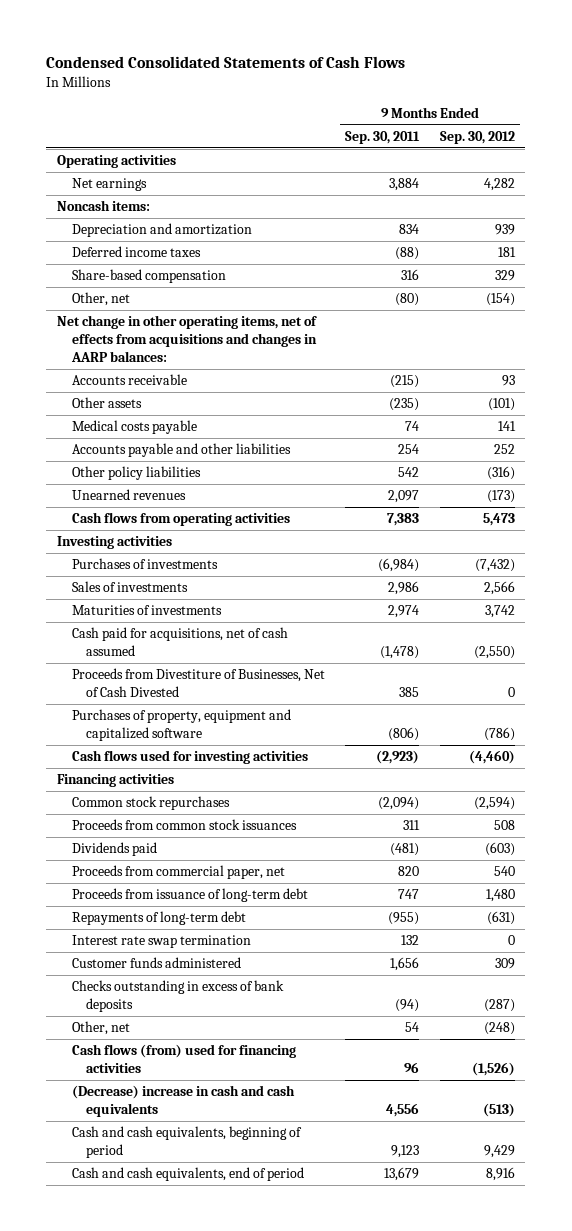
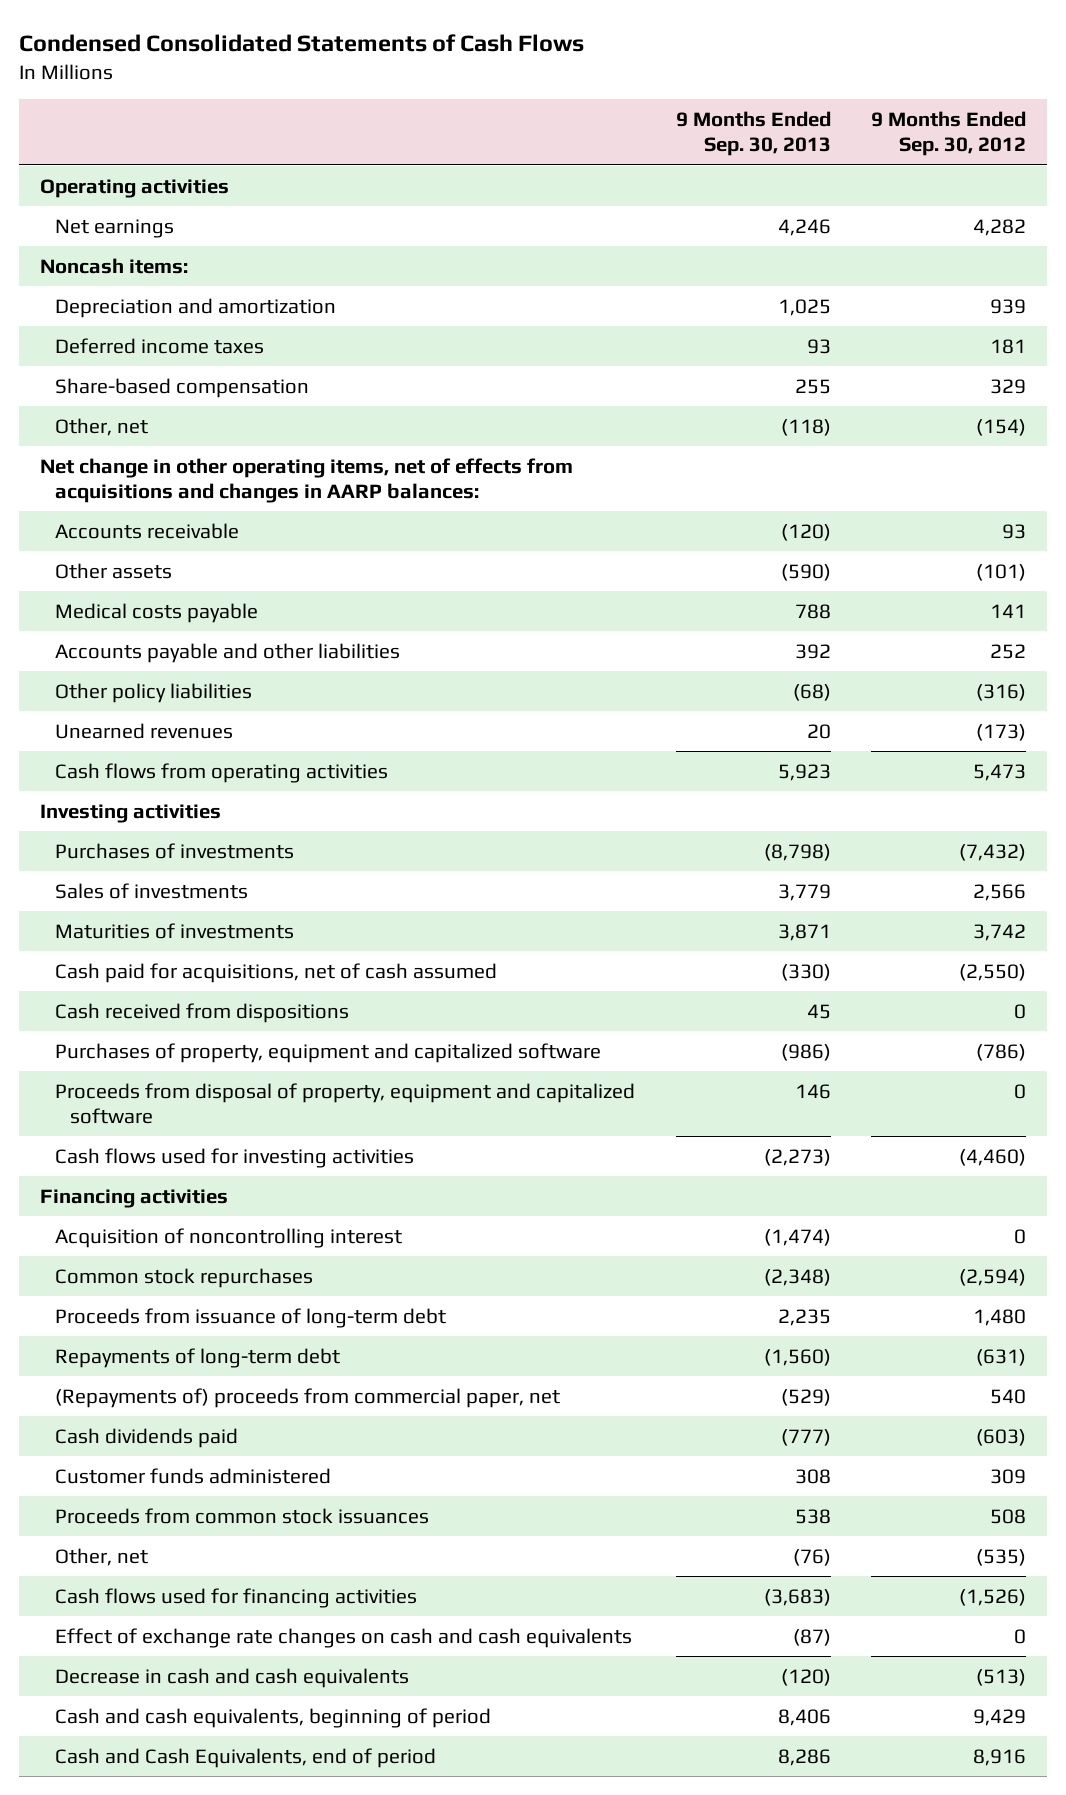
- | 9 Months Ended Sep. 30, 2011 | 9 Months Ended Sep. 30, 2012
+ | 9 Months Ended Sep. 30, 2013 | 9 Months Ended Sep. 30, 2012
- Proceeds from Divestiture of Businesses, Net of Cash Divested | 385 | 0
+ Cash received from dispositions | 45 | 0
+ Proceeds from disposal of property, equipment and capitalized software | 146 | 0
+ Acquisition of noncontrolling interest | (1,474) | 0
- Dividends paid | (481) | (603)
- Proceeds from commercial paper, net | 820 | 540
- Interest rate swap termination | 132 | 0
+ (Repayments of) proceeds from commercial paper, net | (529) | 540
+ Cash dividends paid | (777) | (603)
- Checks outstanding in excess of bank deposits | (94) | (287)
- Other, net | 54 | (248)
- Cash flows (from) used for financing activities | 96 | (1,526)
- (Decrease) increase in cash and cash equivalents | 4,556 | (513)
moved down: Proceeds from common stock issuances | 538 | 508
+ Other, net | (76) | (535)
+ Cash flows used for financing activities | (3,683) | (1,526)
+ Effect of exchange rate changes on cash and cash equivalents | (87) | 0
+ Decrease in cash and cash equivalents | (120) | (513)
- Cash and cash equivalents, end of period | 13,679 | 8,916
+ Cash and Cash Equivalents, end of period | 8,286 | 8,916

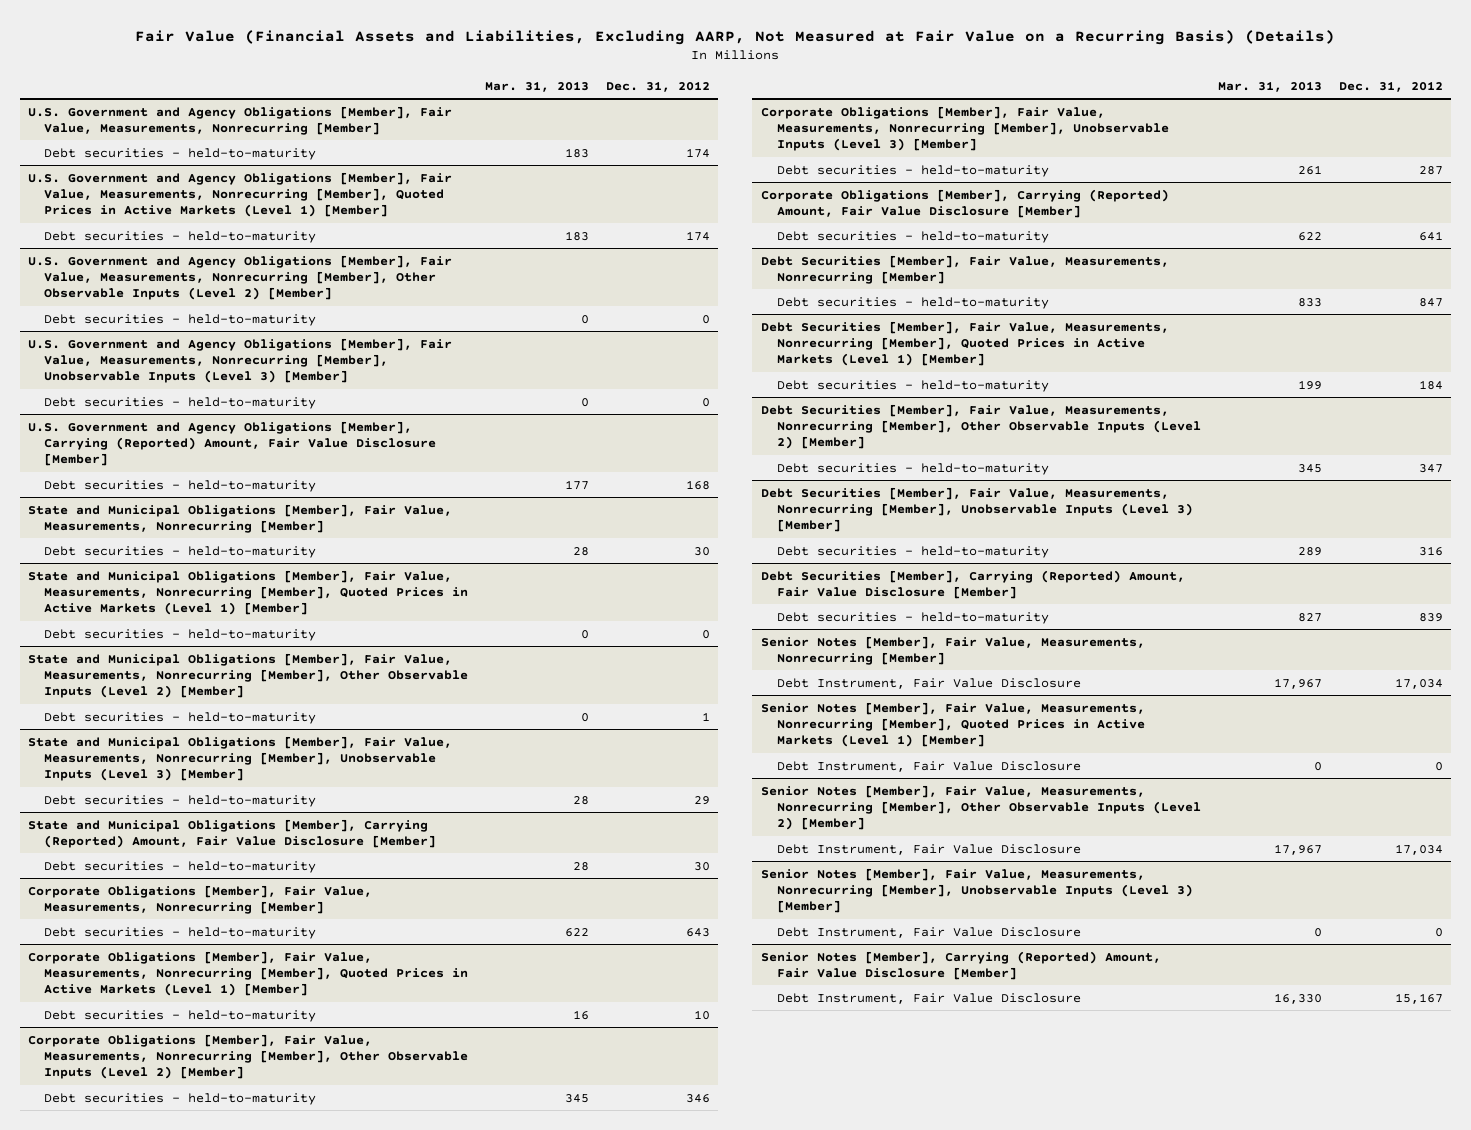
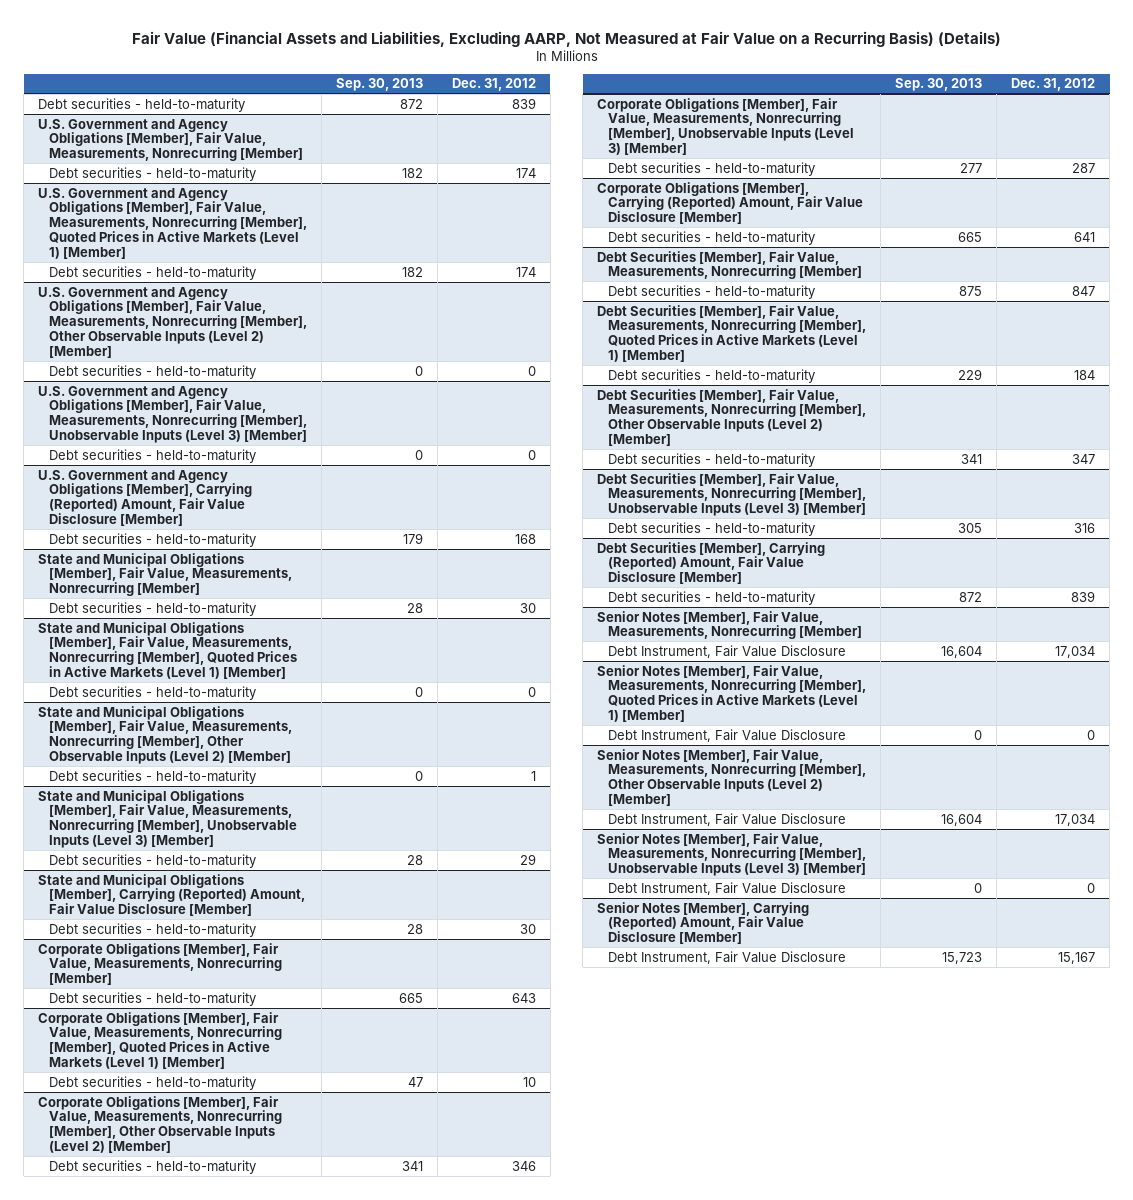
- | Mar. 31, 2013 | Dec. 31, 2012
+ | Sep. 30, 2013 | Dec. 31, 2012
+ Debt securities - held-to-maturity | 872 | 839

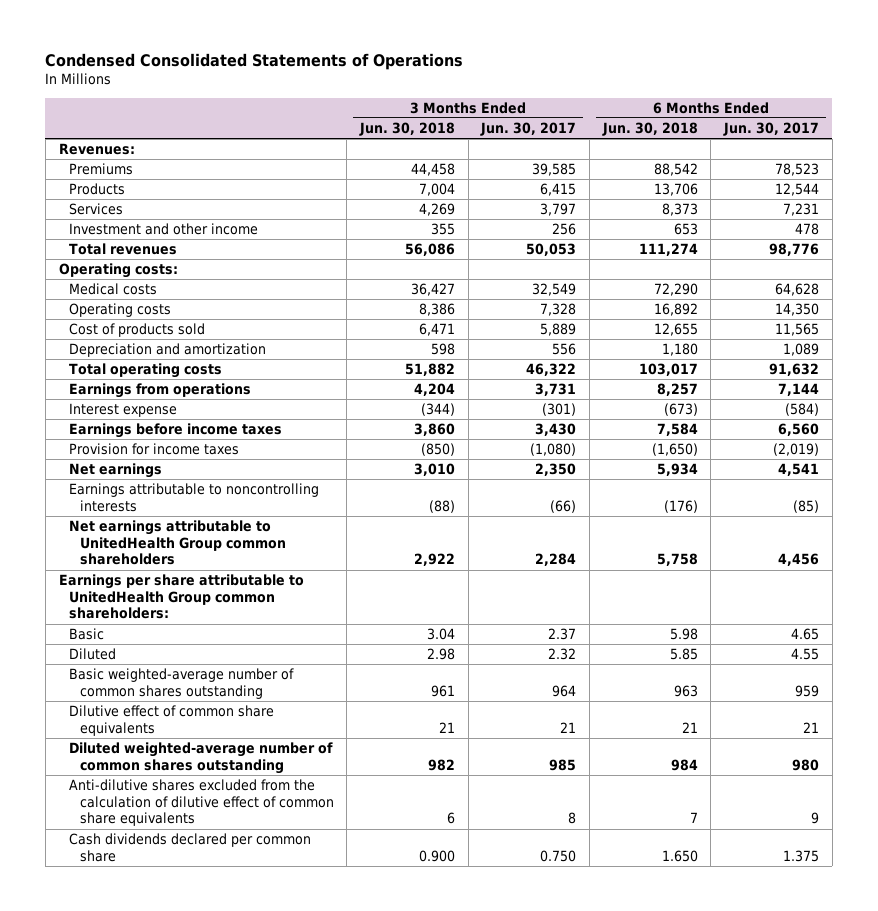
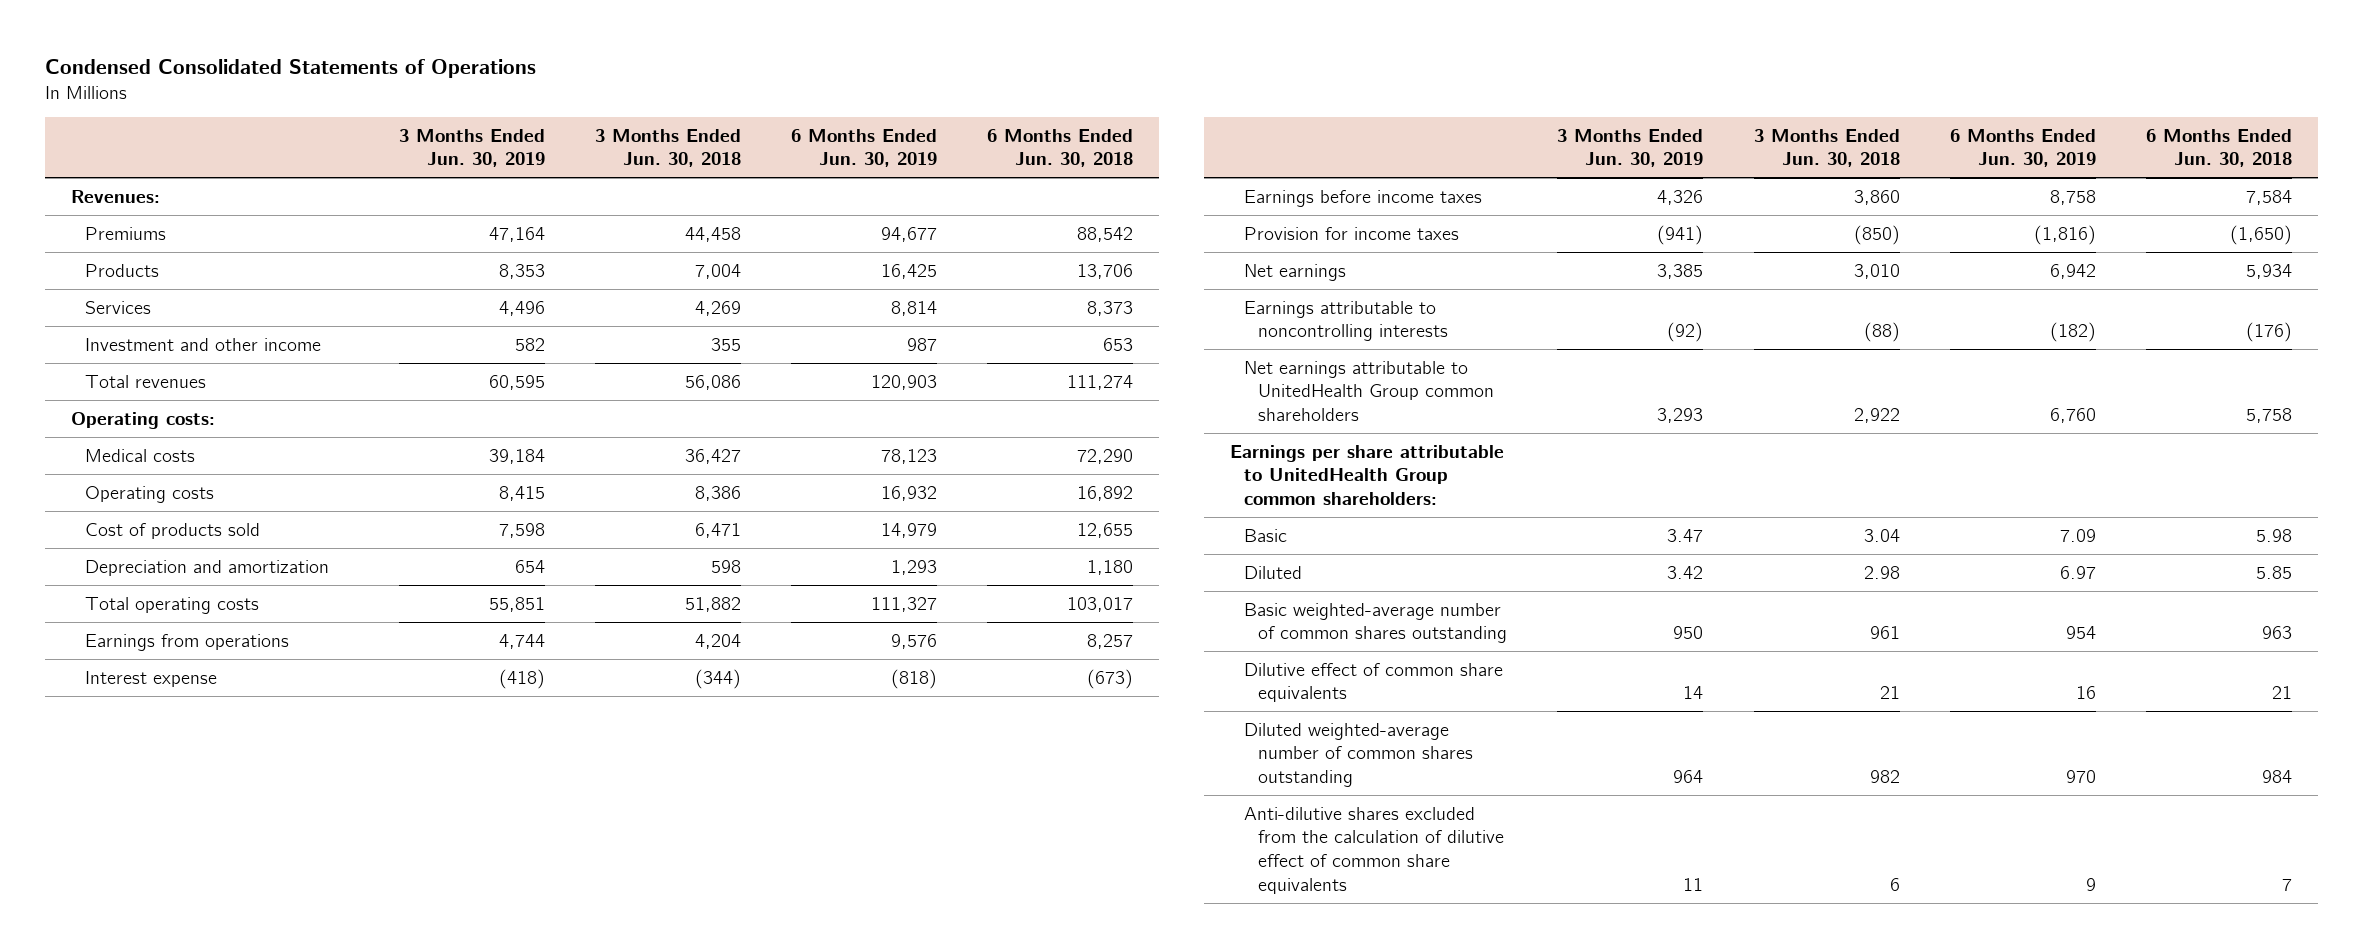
- | 3 Months Ended Jun. 30, 2018 | 3 Months Ended Jun. 30, 2017 | 6 Months Ended Jun. 30, 2018 | 6 Months Ended Jun. 30, 2017
+ | 3 Months Ended Jun. 30, 2019 | 3 Months Ended Jun. 30, 2018 | 6 Months Ended Jun. 30, 2019 | 6 Months Ended Jun. 30, 2018
- Cash dividends declared per common share | 0.900 | 0.750 | 1.650 | 1.375

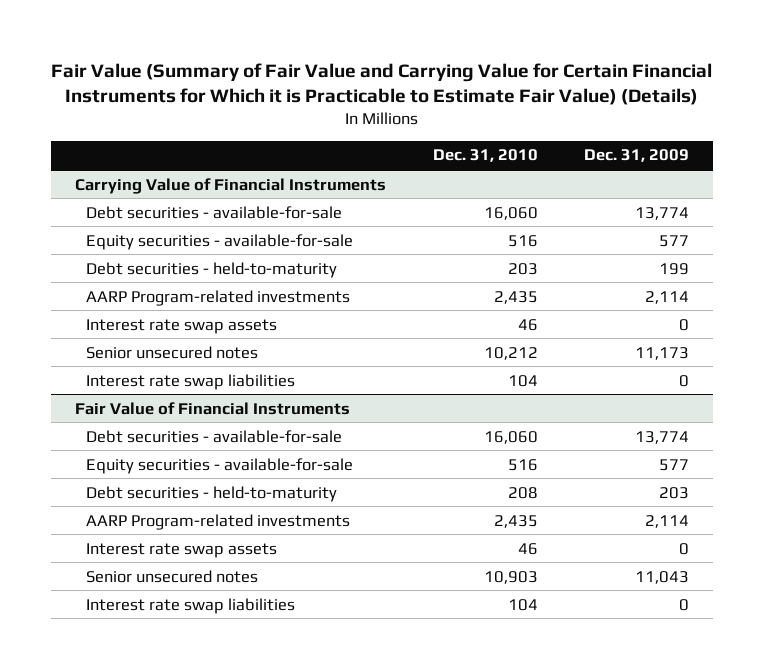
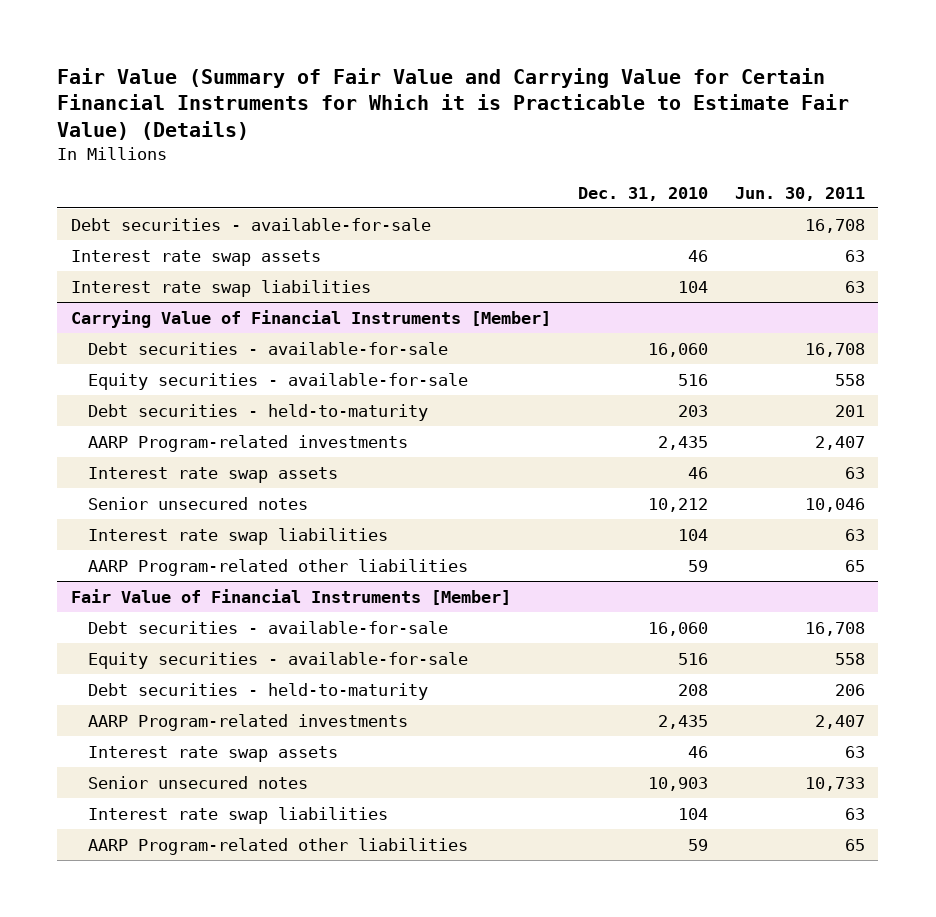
- | Dec. 31, 2010 | Dec. 31, 2009
+ | Dec. 31, 2010 | Jun. 30, 2011
- Carrying Value of Financial Instruments
+ Debt securities - available-for-sale | | 16,708
+ Interest rate swap assets | 46 | 63
+ Interest rate swap liabilities | 104 | 63
+ Carrying Value of Financial Instruments [Member]
- Fair Value of Financial Instruments
+ AARP Program-related other liabilities | 59 | 65
+ Fair Value of Financial Instruments [Member]
+ AARP Program-related other liabilities | 59 | 65

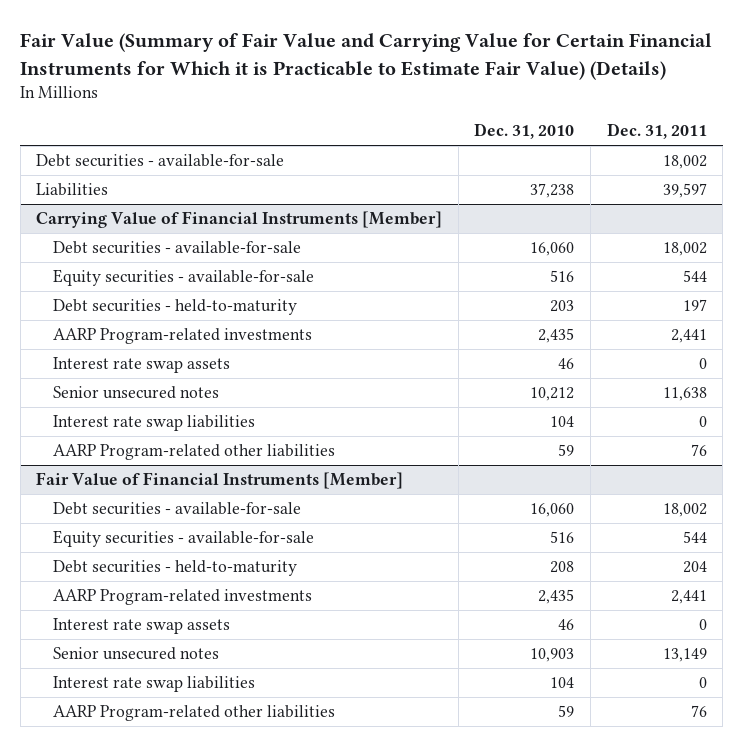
- | Dec. 31, 2010 | Jun. 30, 2011
+ | Dec. 31, 2010 | Dec. 31, 2011
- Interest rate swap assets | 46 | 63
- Interest rate swap liabilities | 104 | 63
+ Liabilities | 37,238 | 39,597

